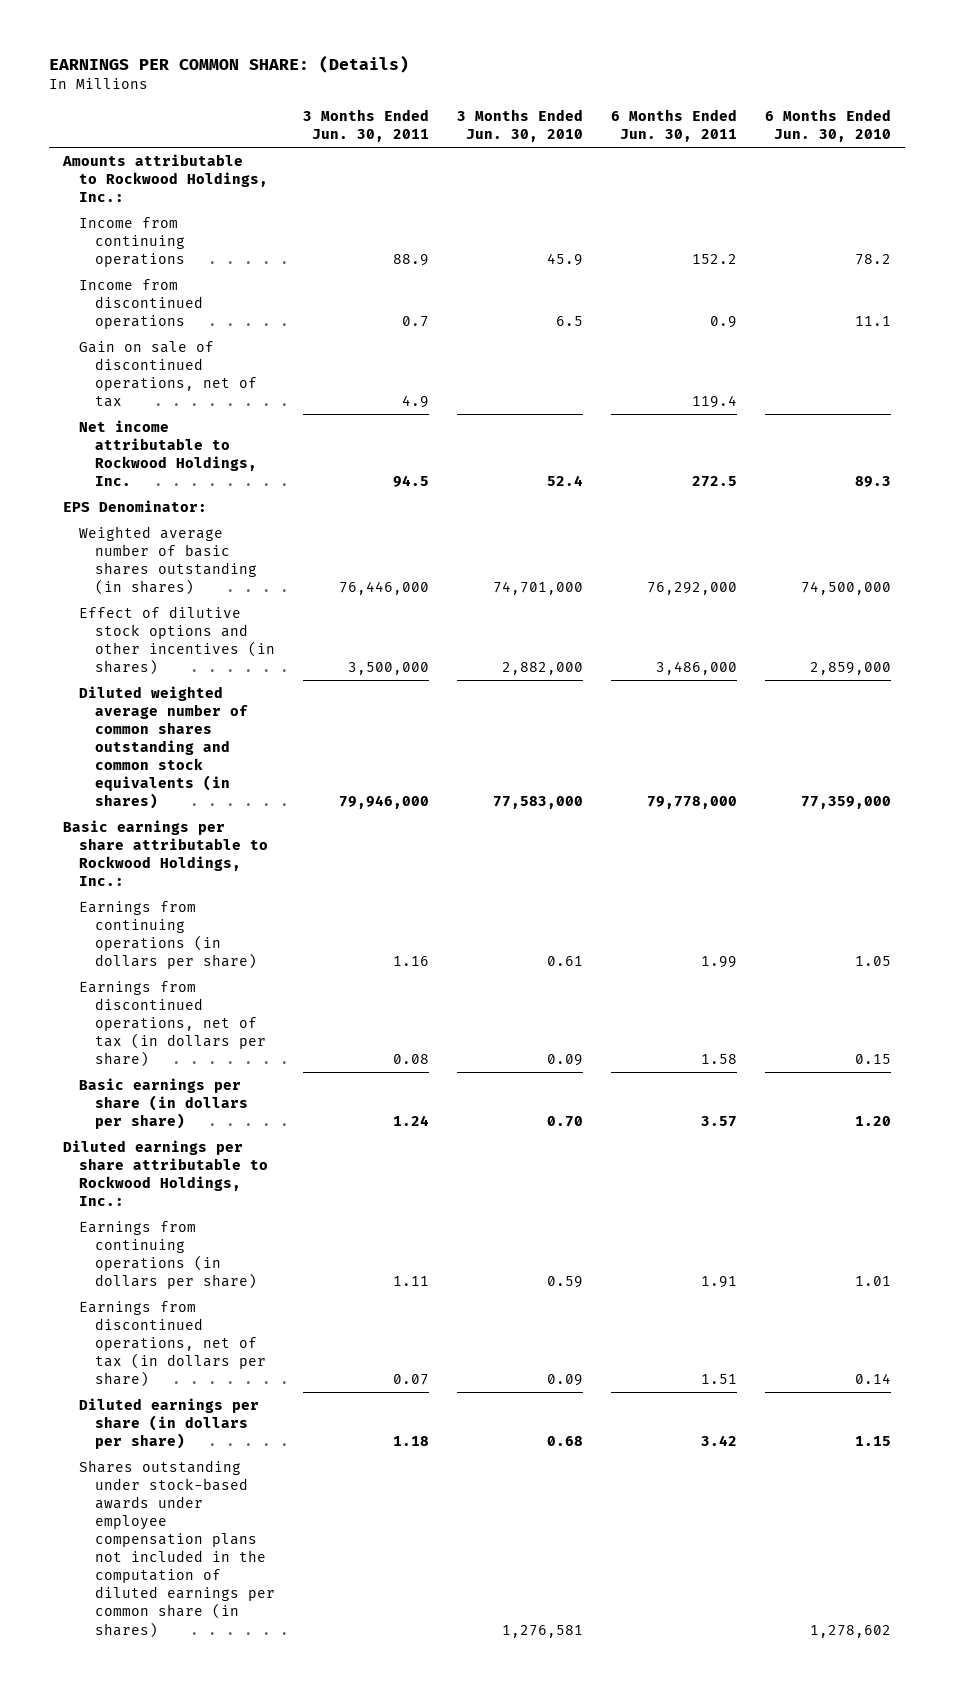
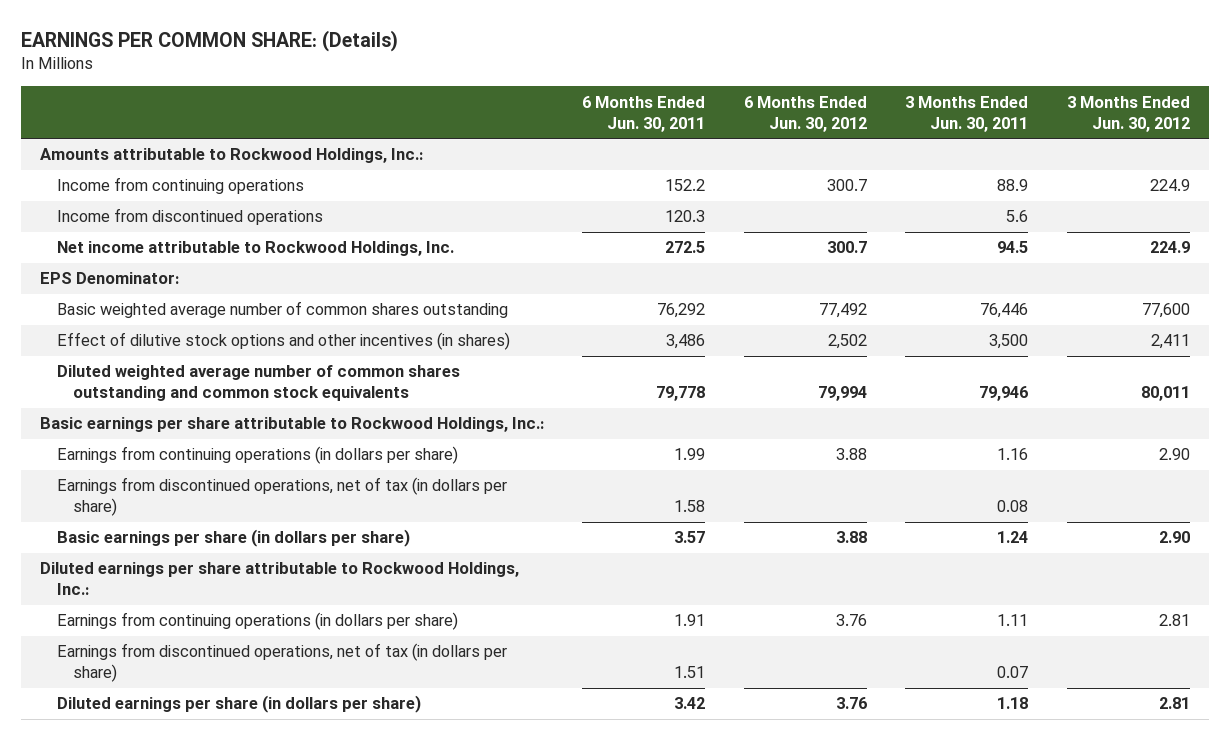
- | 3 Months Ended Jun. 30, 2011 | 3 Months Ended Jun. 30, 2010 | 6 Months Ended Jun. 30, 2011 | 6 Months Ended Jun. 30, 2010
+ | 6 Months Ended Jun. 30, 2011 | 6 Months Ended Jun. 30, 2012 | 3 Months Ended Jun. 30, 2011 | 3 Months Ended Jun. 30, 2012
- Income from discontinued operations | 0.7 | 6.5 | 0.9 | 11.1
- Gain on sale of discontinued operations, net of tax | 4.9 | | 119.4 |
+ Income from discontinued operations | 120.3 | | 5.6 |
- Weighted average number of basic shares outstanding (in shares) | 76,446,000 | 74,701,000 | 76,292,000 | 74,500,000
- Effect of dilutive stock options and other incentives (in shares) | 3,500,000 | 2,882,000 | 3,486,000 | 2,859,000
- Diluted weighted average number of common shares outstanding and common stock equivalents (in shares) | 79,946,000 | 77,583,000 | 79,778,000 | 77,359,000
+ Basic weighted average number of common shares outstanding | 76,292 | 77,492 | 76,446 | 77,600
+ Effect of dilutive stock options and other incentives (in shares) | 3,486 | 2,502 | 3,500 | 2,411
+ Diluted weighted average number of common shares outstanding and common stock equivalents | 79,778 | 79,994 | 79,946 | 80,011
- Shares outstanding under stock-based awards under employee compensation plans not included in the computation of diluted earnings per common share (in shares) | | 1,276,581 | | 1,278,602

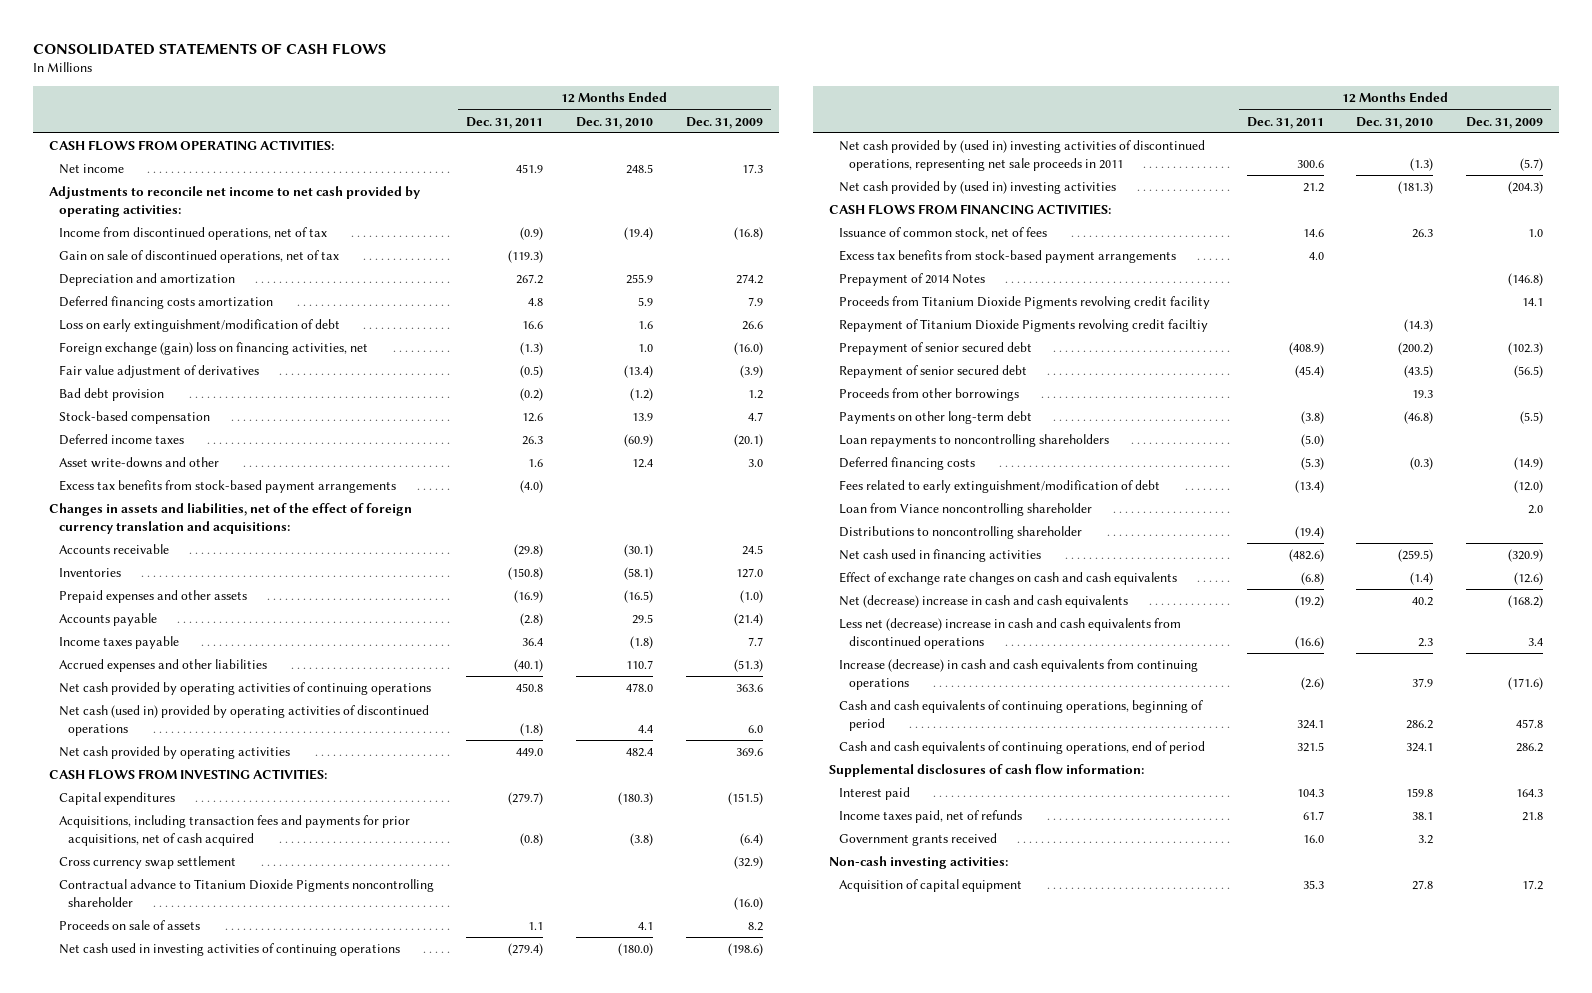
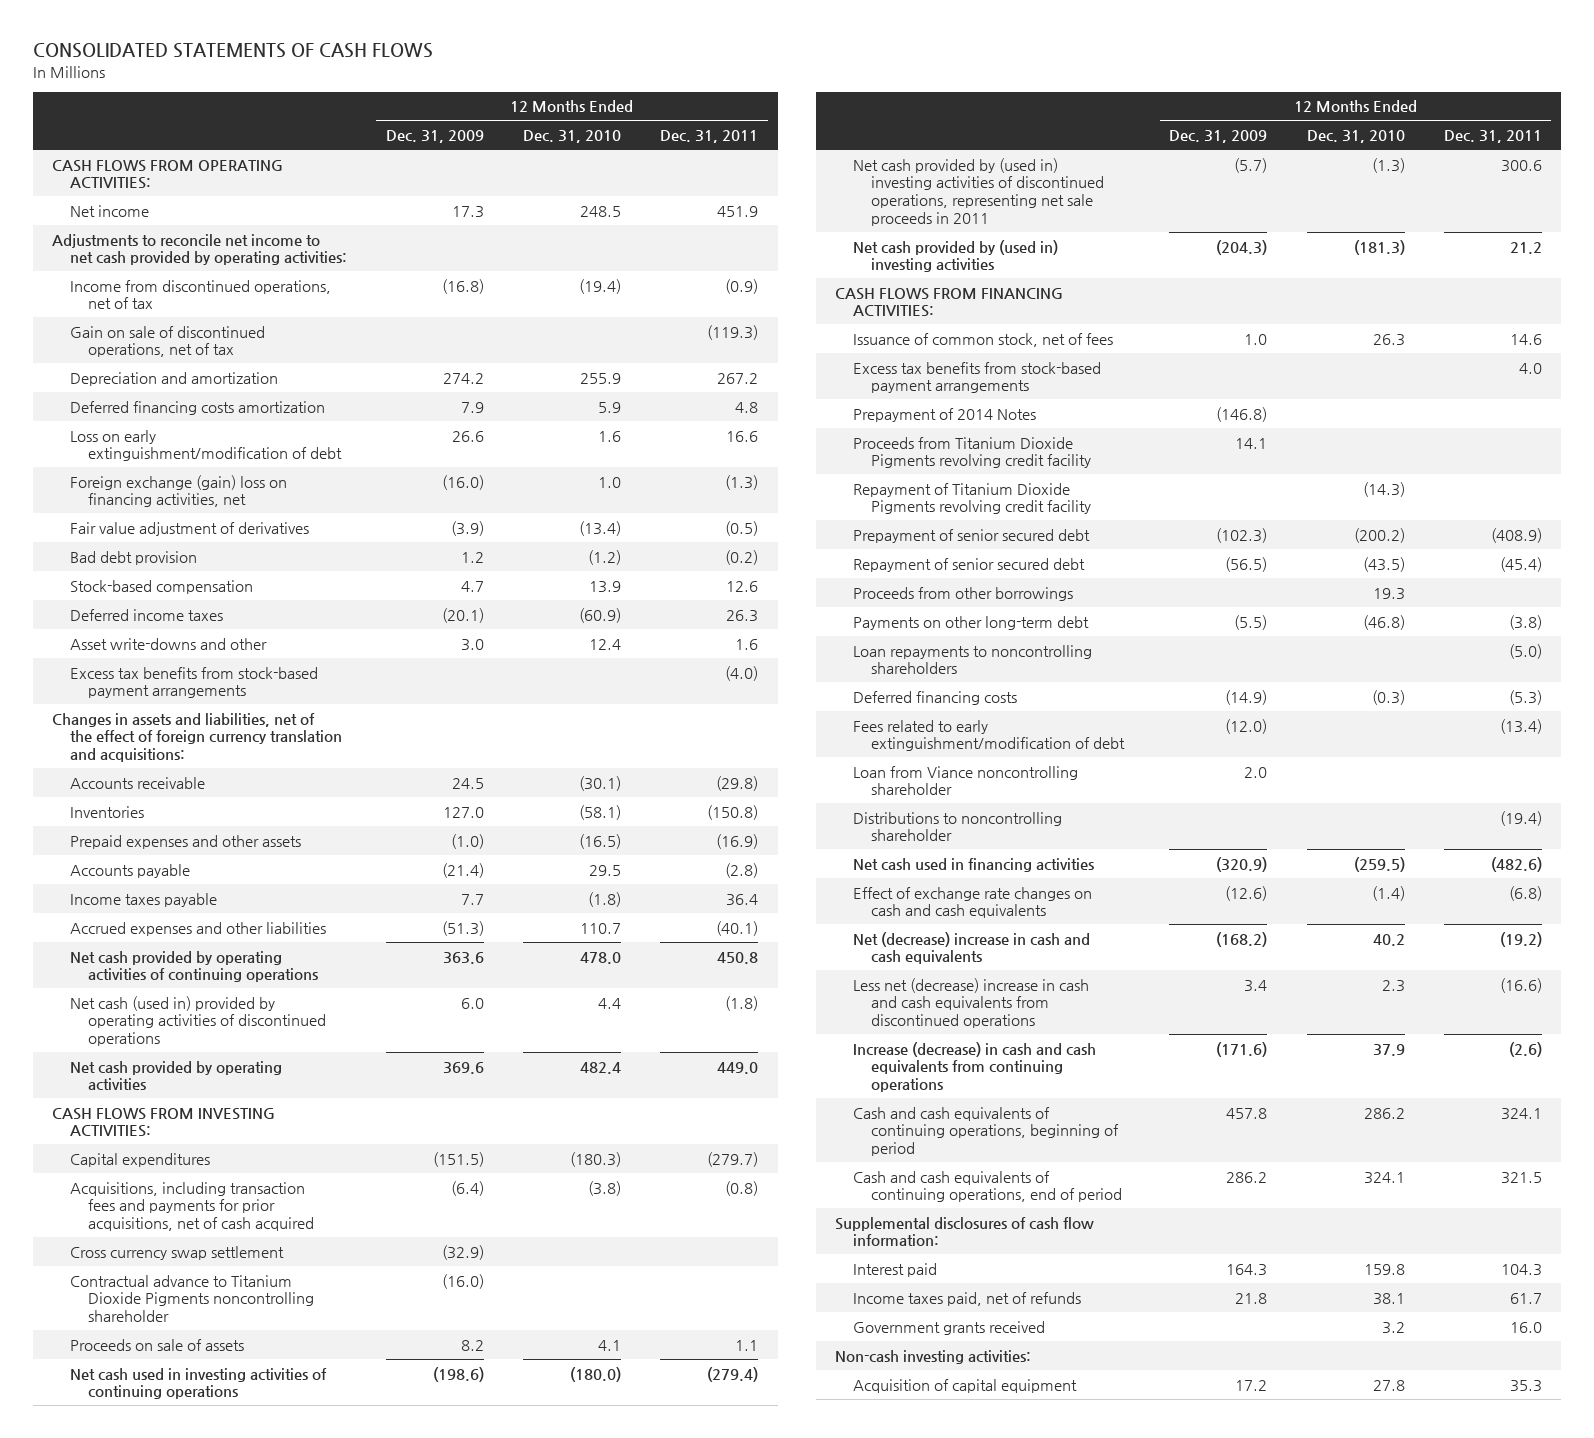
- | 12 Months Ended Dec. 31, 2011 | 12 Months Ended Dec. 31, 2010 | 12 Months Ended Dec. 31, 2009
+ | 12 Months Ended Dec. 31, 2009 | 12 Months Ended Dec. 31, 2010 | 12 Months Ended Dec. 31, 2011
- Repayment of Titanium Dioxide Pigments revolving credit faciltiy | | (14.3) |
+ Repayment of Titanium Dioxide Pigments revolving credit facility | | (14.3) |

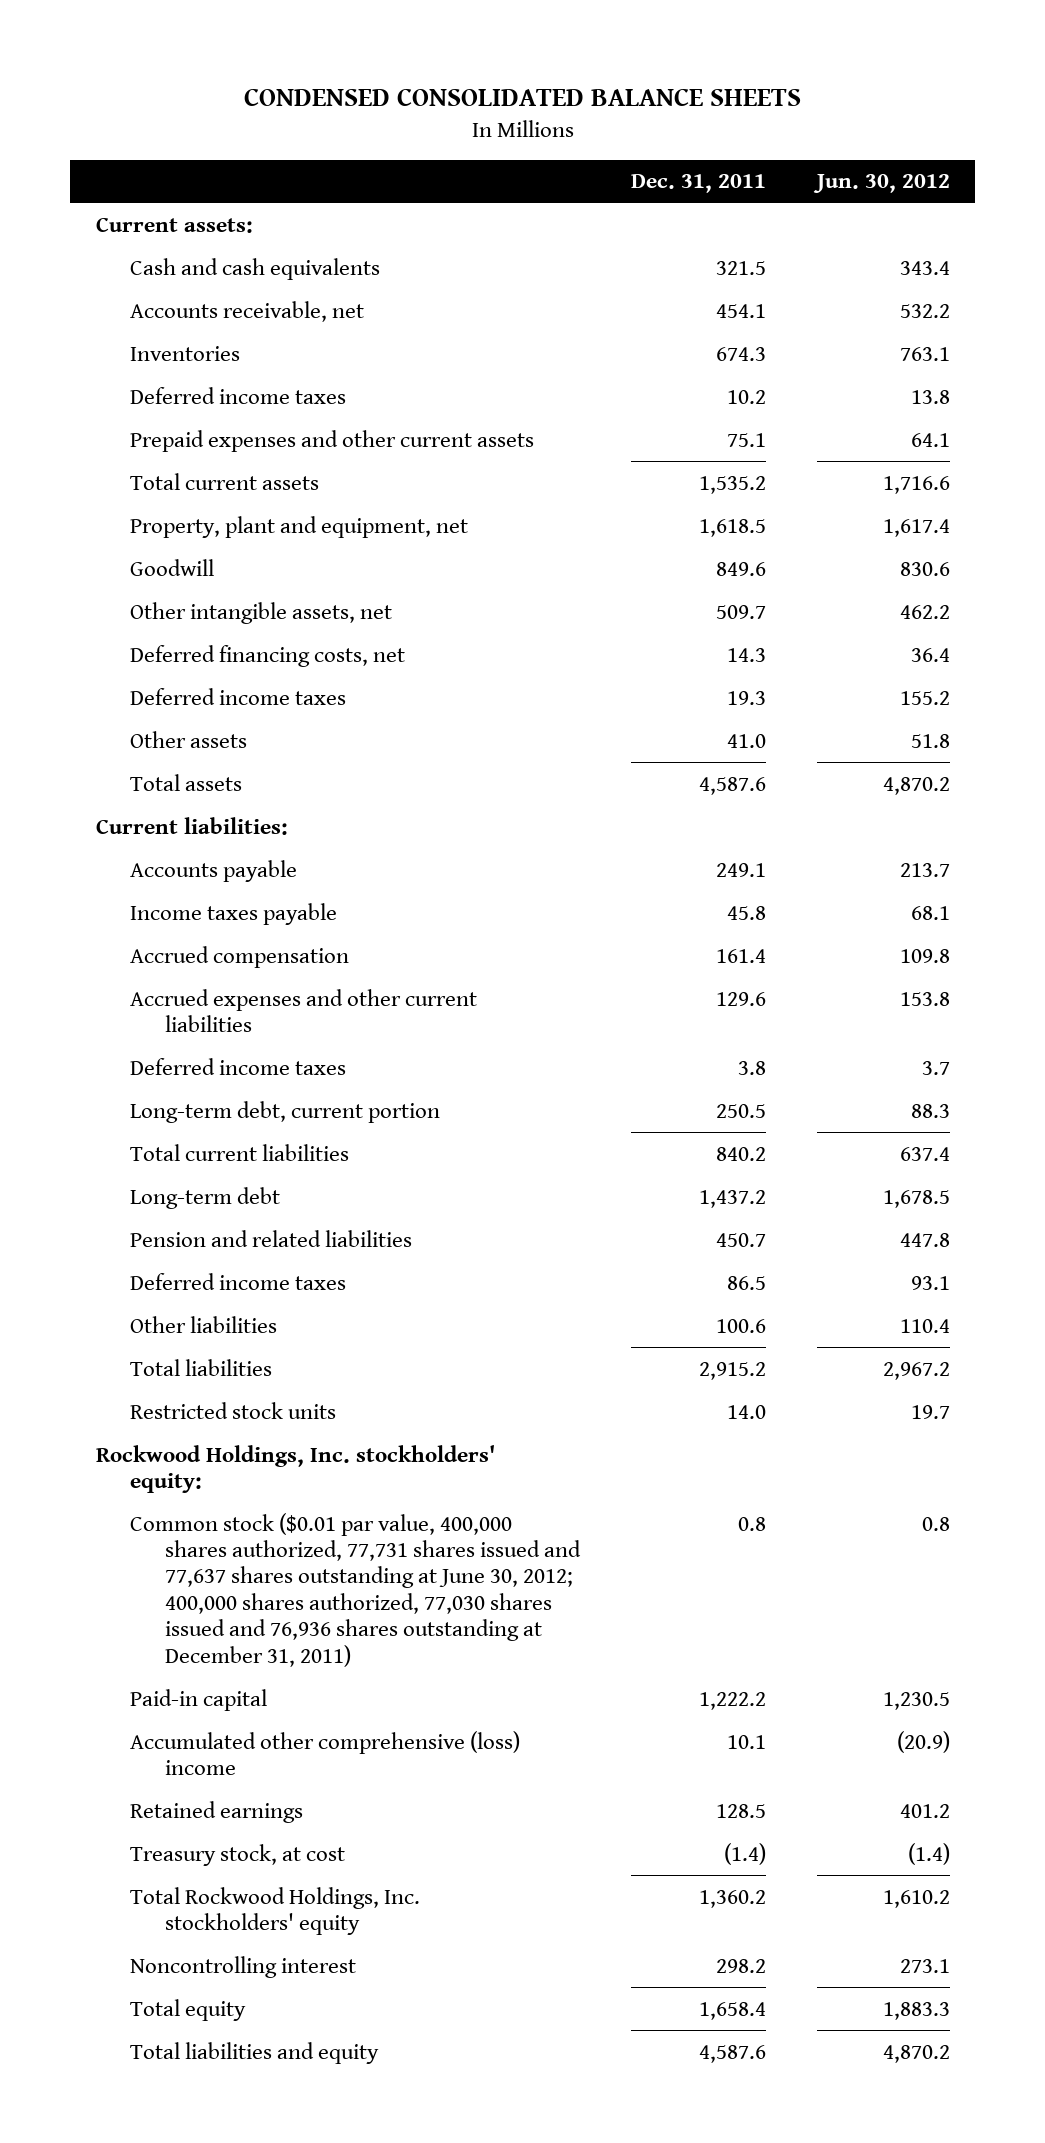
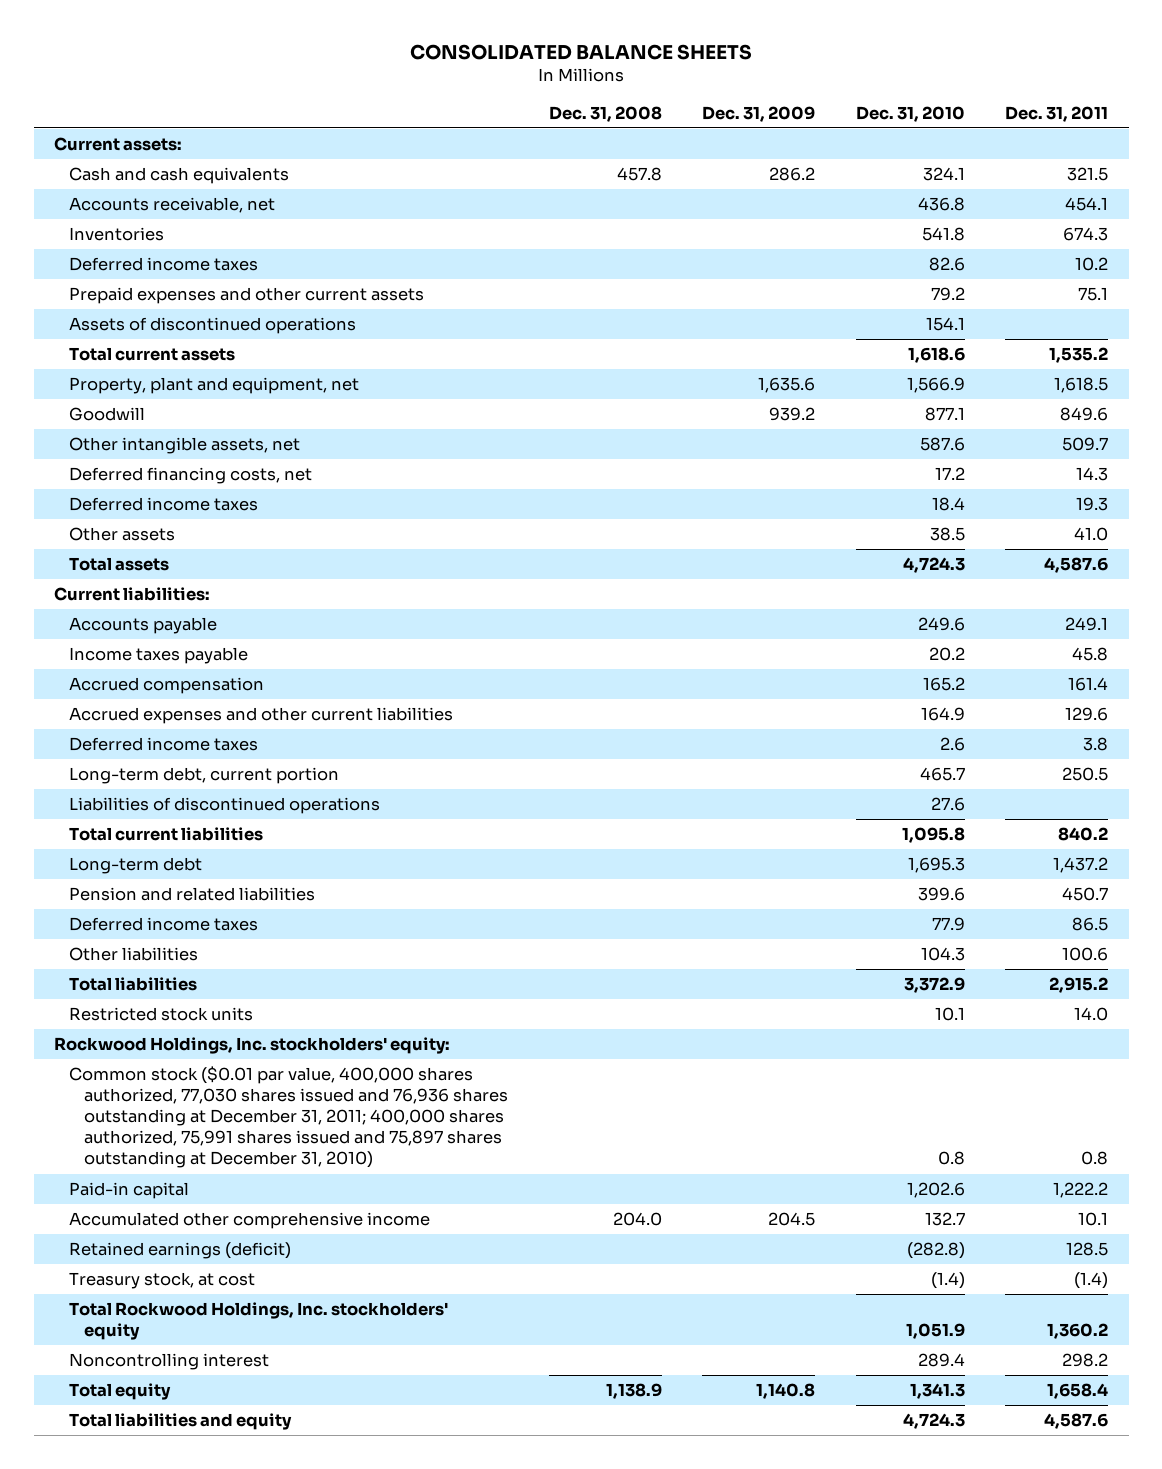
- CONDENSED CONSOLIDATED BALANCE SHEETS
+ CONSOLIDATED BALANCE SHEETS
- | Dec. 31, 2011 | Jun. 30, 2012
+ | Dec. 31, 2008 | Dec. 31, 2009 | Dec. 31, 2010 | Dec. 31, 2011
+ Assets of discontinued operations | | | 154.1 |
+ Liabilities of discontinued operations | | | 27.6 |
- Common stock ($0.01 par value, 400,000 shares authorized, 77,731 shares issued and 77,637 shares outstanding at June 30, 2012; 400,000 shares authorized, 77,030 shares issued and 76,936 shares outstanding at December 31, 2011) | 0.8 | 0.8
+ Common stock ($0.01 par value, 400,000 shares authorized, 77,030 shares issued and 76,936 shares outstanding at December 31, 2011; 400,000 shares authorized, 75,991 shares issued and 75,897 shares outstanding at December 31, 2010) | | | 0.8 | 0.8
- Accumulated other comprehensive (loss) income | 10.1 | (20.9)
- Retained earnings | 128.5 | 401.2
+ Accumulated other comprehensive income | 204.0 | 204.5 | 132.7 | 10.1
+ Retained earnings (deficit) | | | (282.8) | 128.5

